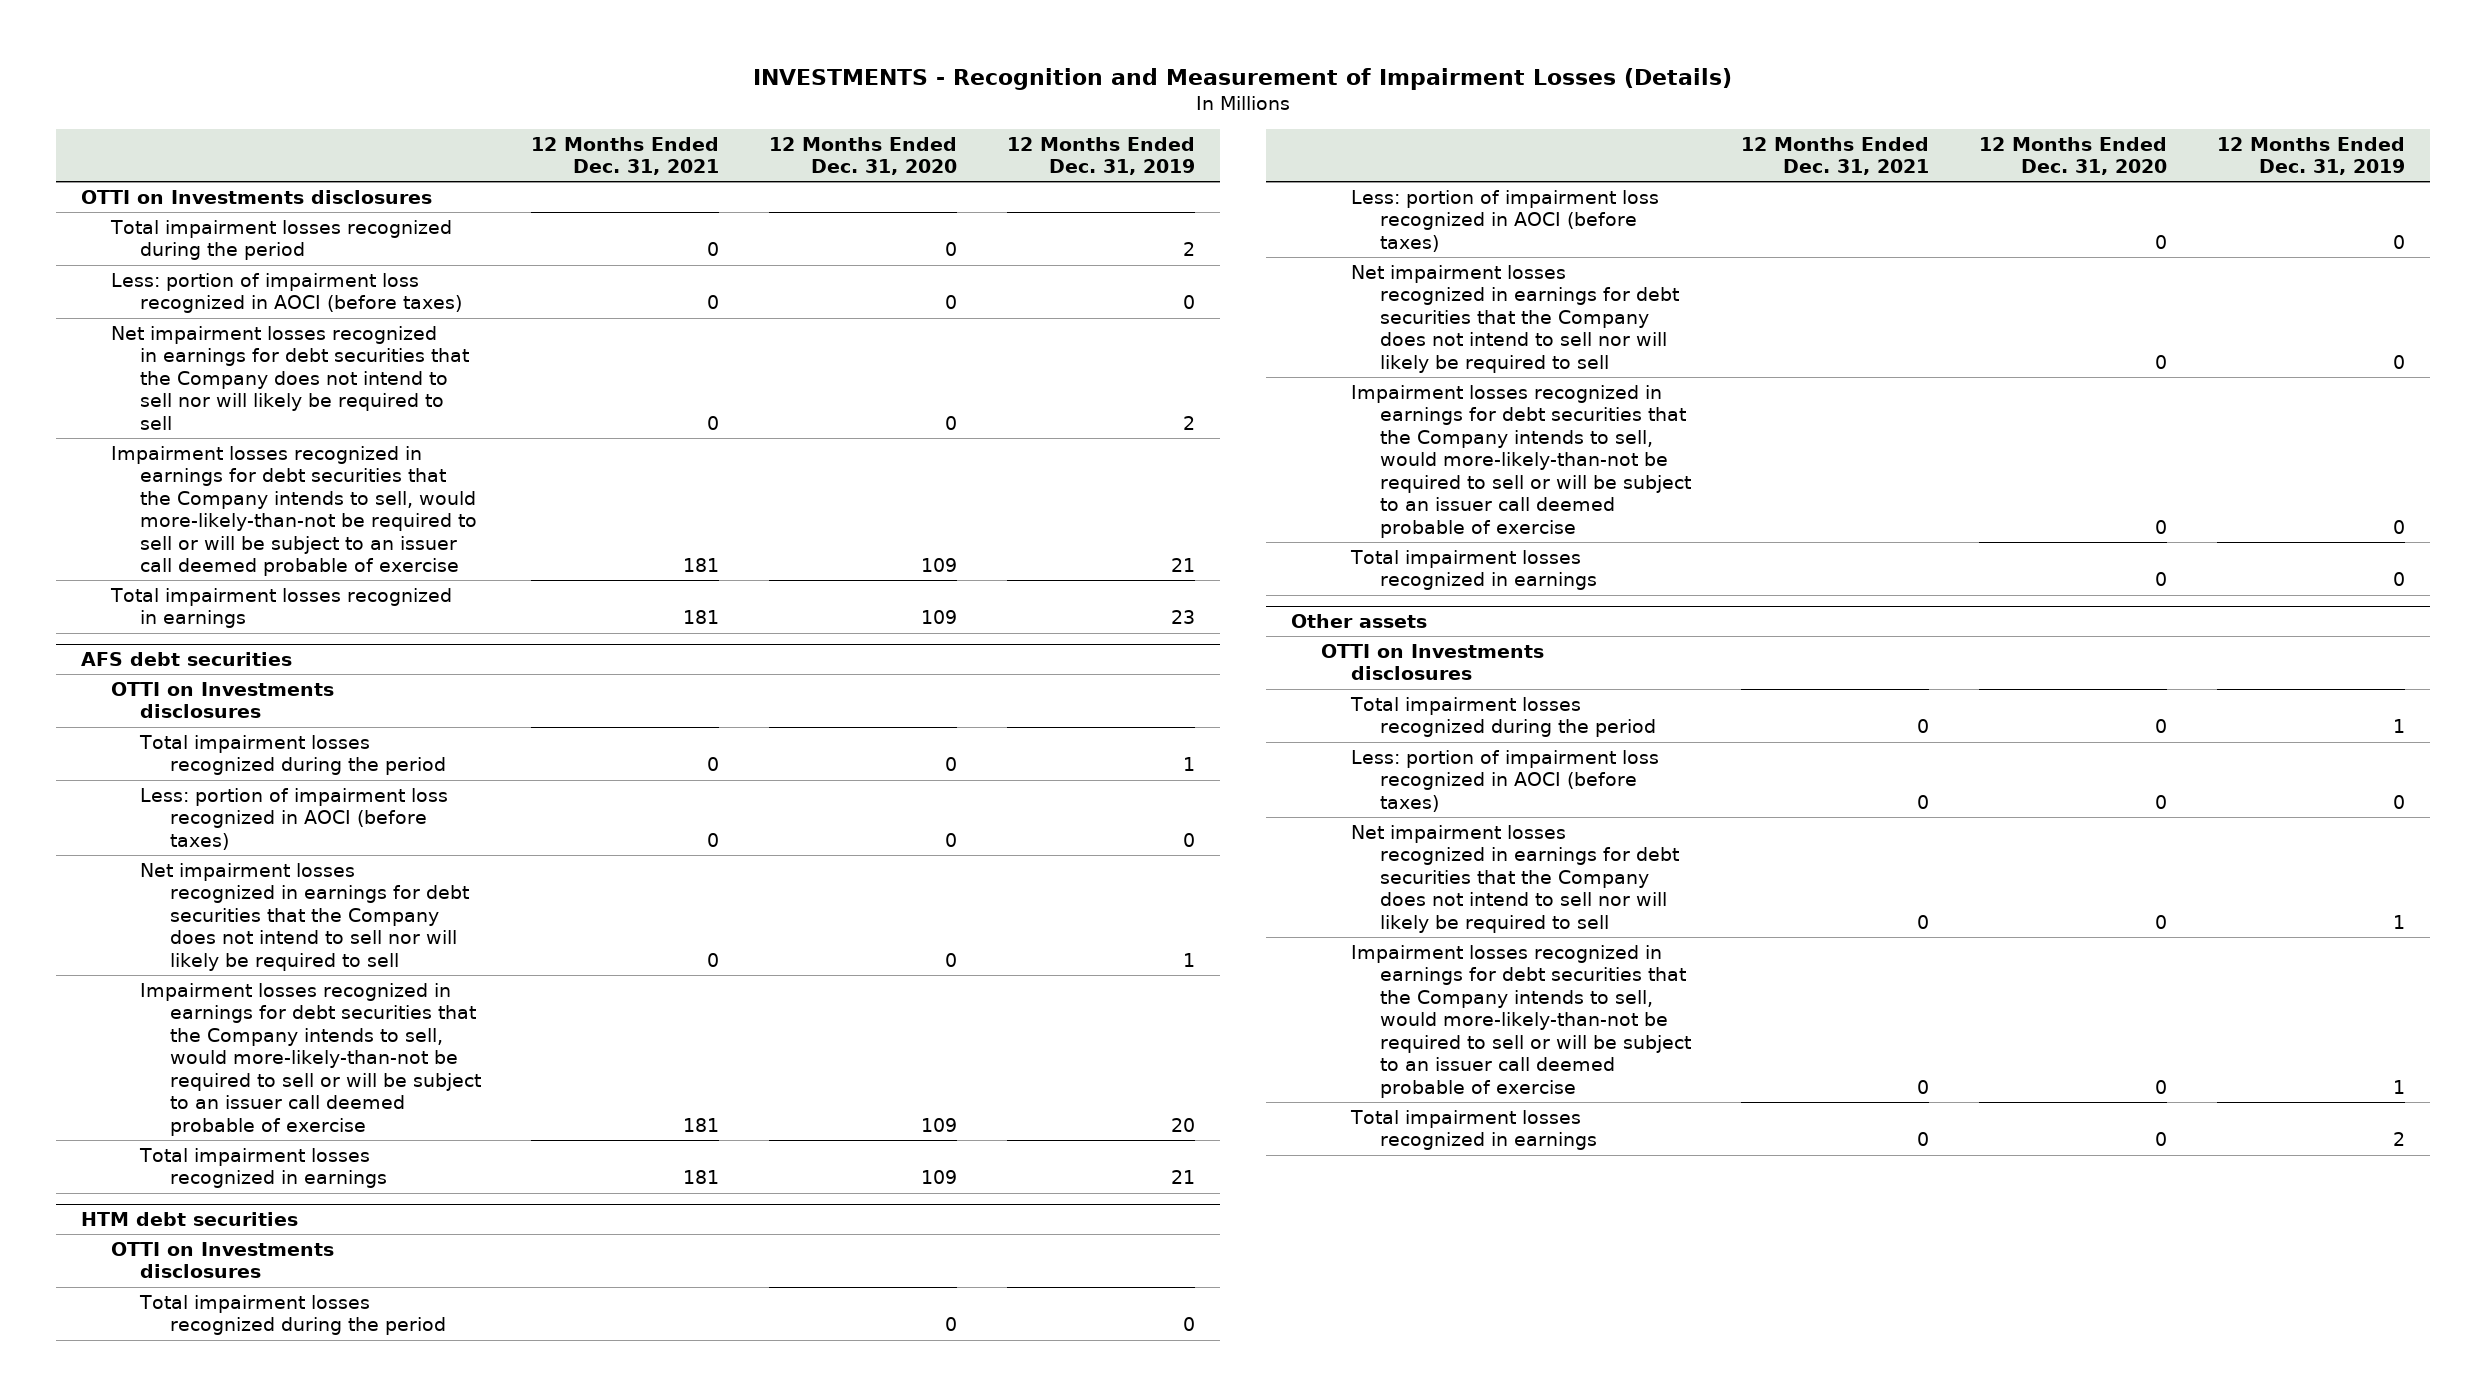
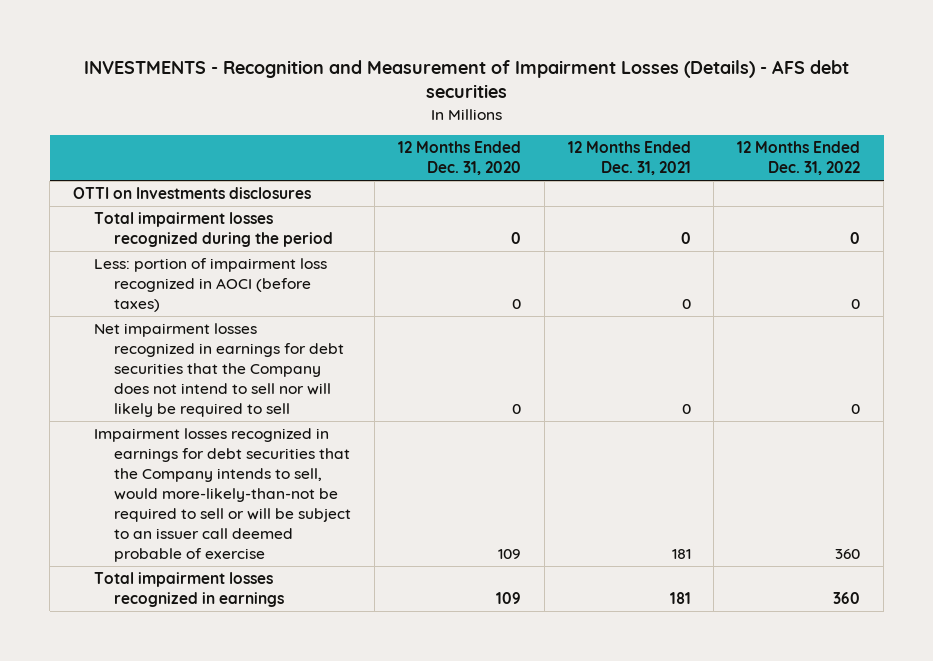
- INVESTMENTS - Recognition and Measurement of Impairment Losses (Details)
+ INVESTMENTS - Recognition and Measurement of Impairment Losses (Details) - AFS debt securities
- | 12 Months Ended Dec. 31, 2021 | 12 Months Ended Dec. 31, 2020 | 12 Months Ended Dec. 31, 2019
+ | 12 Months Ended Dec. 31, 2020 | 12 Months Ended Dec. 31, 2021 | 12 Months Ended Dec. 31, 2022
- AFS debt securities
- OTTI on Investments disclosures
- Total impairment losses recognized during the period | 0 | 0 | 1
- Less: portion of impairment loss recognized in AOCI (before taxes) | 0 | 0 | 0
- Net impairment losses recognized in earnings for debt securities that the Company does not intend to sell nor will likely be required to sell | 0 | 0 | 1
- Impairment losses recognized in earnings for debt securities that the Company intends to sell, would more-likely-than-not be required to sell or will be subject to an issuer call deemed probable of exercise | 181 | 109 | 20
- Total impairment losses recognized in earnings | 181 | 109 | 21
- HTM debt securities
- OTTI on Investments disclosures
- Total impairment losses recognized during the period | | 0 | 0
- Less: portion of impairment loss recognized in AOCI (before taxes) | | 0 | 0
- Net impairment losses recognized in earnings for debt securities that the Company does not intend to sell nor will likely be required to sell | | 0 | 0
- Impairment losses recognized in earnings for debt securities that the Company intends to sell, would more-likely-than-not be required to sell or will be subject to an issuer call deemed probable of exercise | | 0 | 0
- Total impairment losses recognized in earnings | | 0 | 0
- Other assets
- OTTI on Investments disclosures
- Total impairment losses recognized during the period | 0 | 0 | 1
- Less: portion of impairment loss recognized in AOCI (before taxes) | 0 | 0 | 0
- Net impairment losses recognized in earnings for debt securities that the Company does not intend to sell nor will likely be required to sell | 0 | 0 | 1
- Impairment losses recognized in earnings for debt securities that the Company intends to sell, would more-likely-than-not be required to sell or will be subject to an issuer call deemed probable of exercise | 0 | 0 | 1
- Total impairment losses recognized in earnings | 0 | 0 | 2

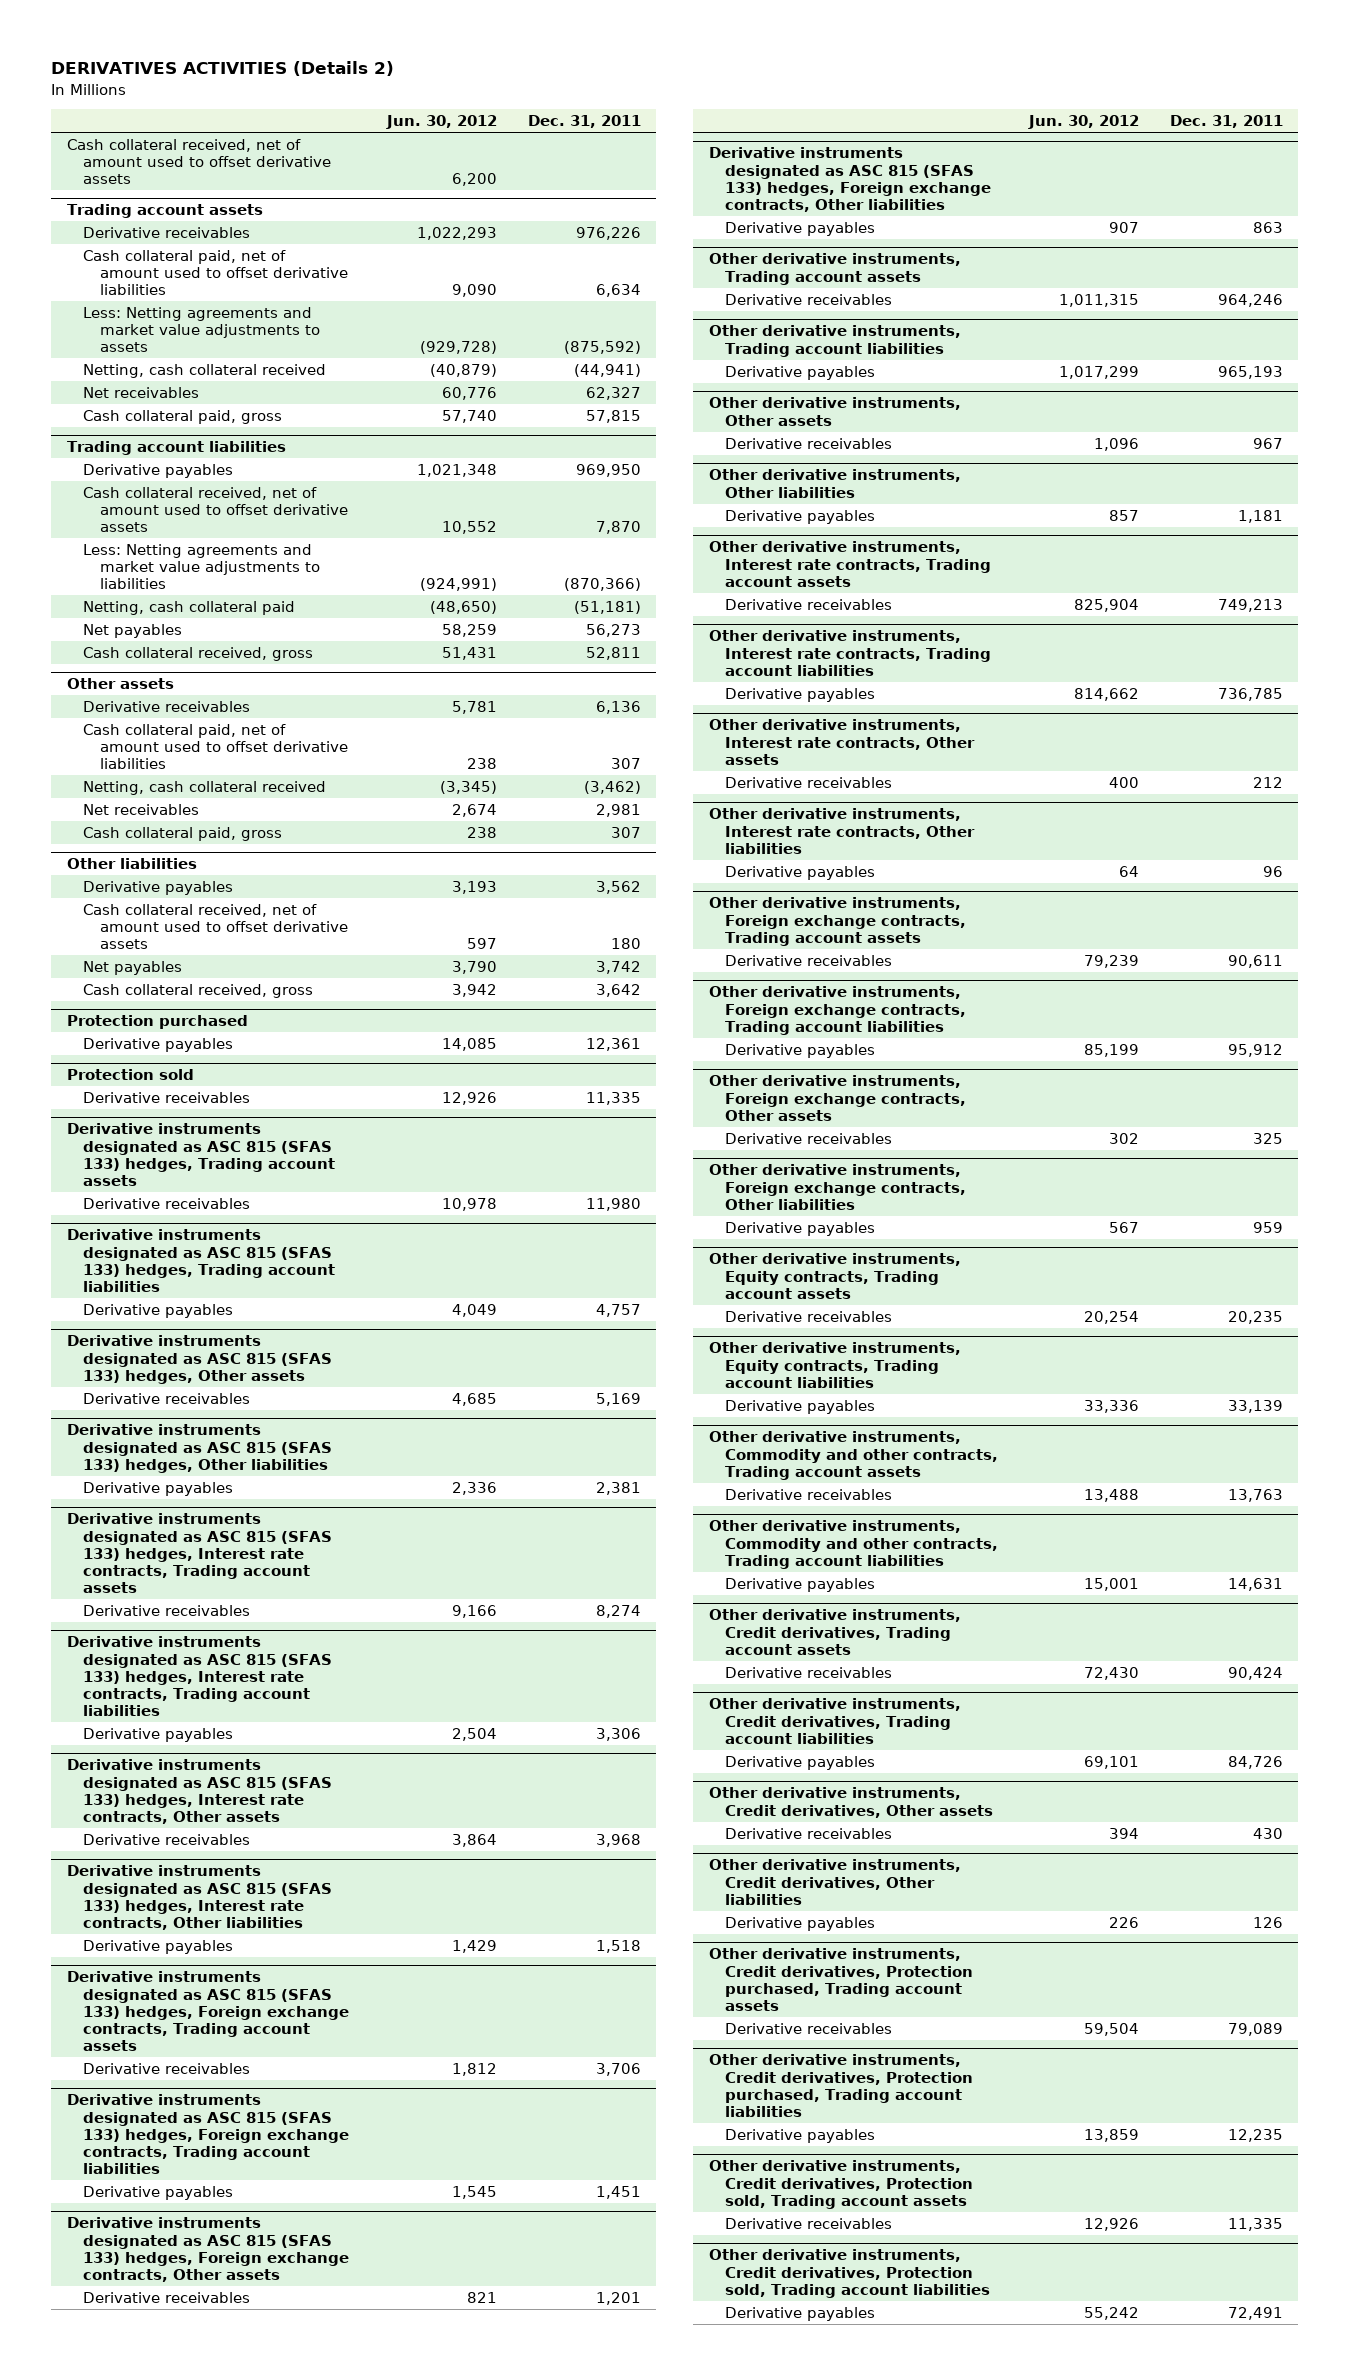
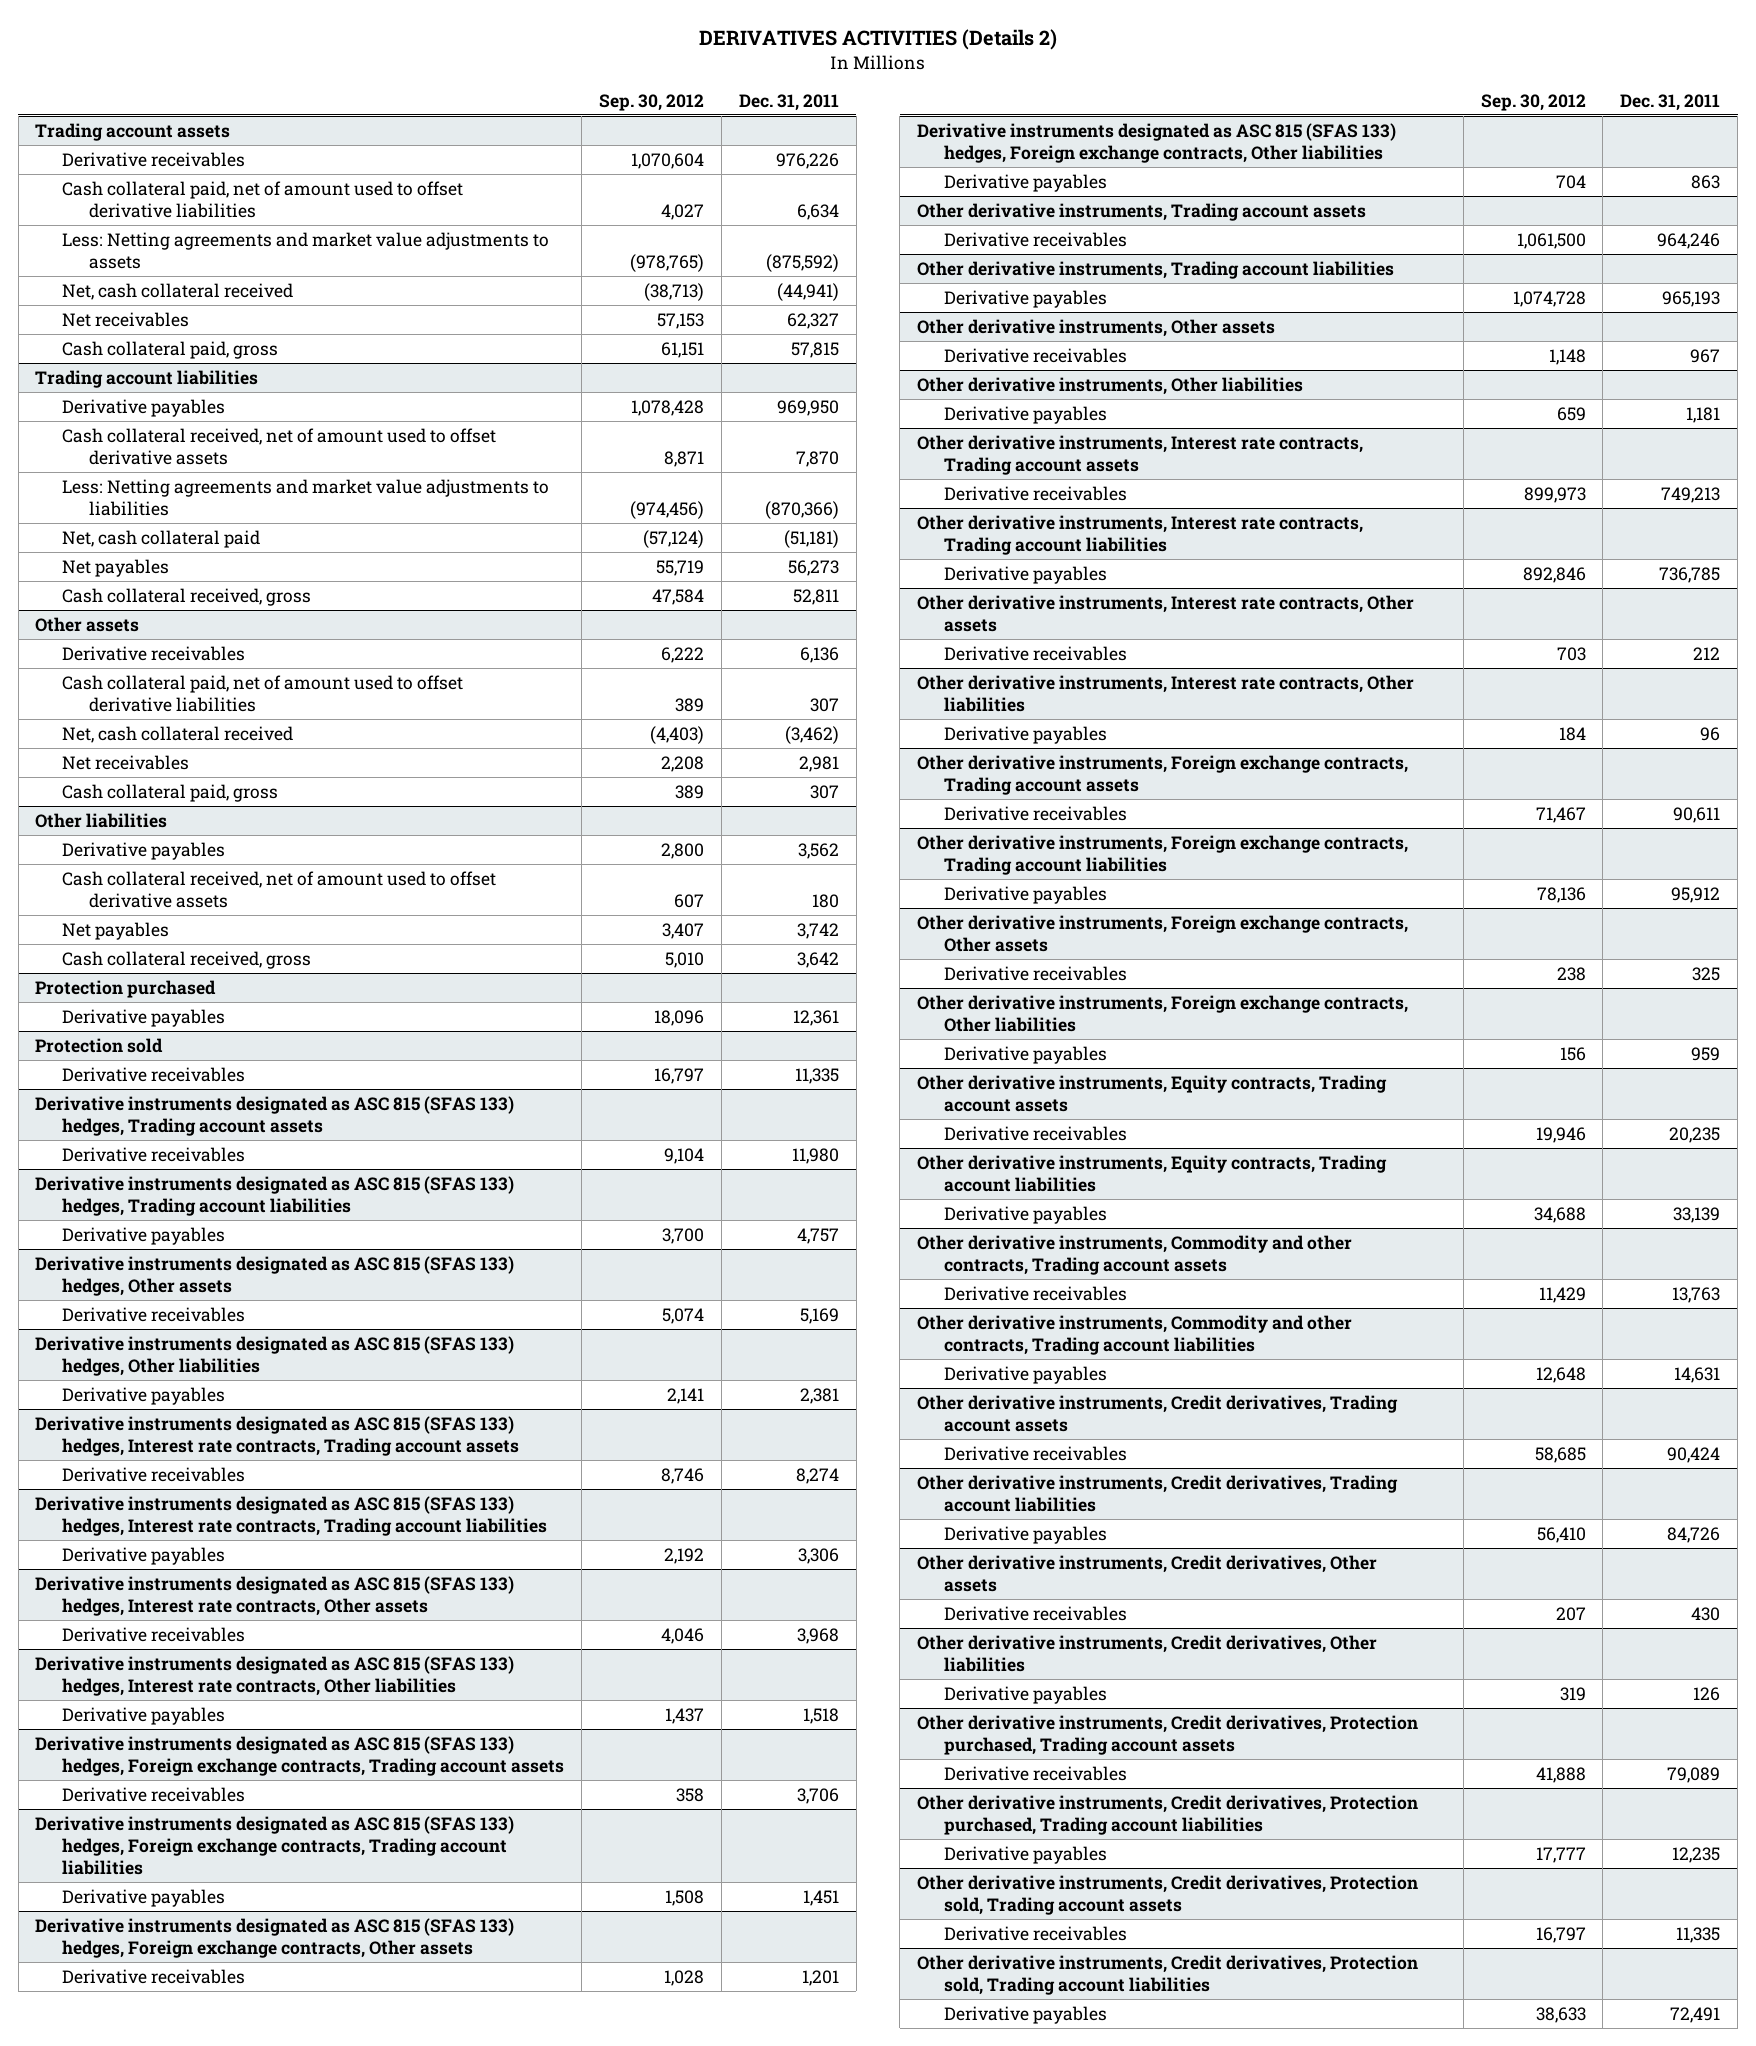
- | Jun. 30, 2012 | Dec. 31, 2011
+ | Sep. 30, 2012 | Dec. 31, 2011
- Cash collateral received, net of amount used to offset derivative assets | 6,200 |
@ Trading account assets
- Netting, cash collateral received | (40,879) | (44,941)
+ Net, cash collateral received | (38,713) | (44,941)
@ Trading account liabilities
- Netting, cash collateral paid | (48,650) | (51,181)
+ Net, cash collateral paid | (57,124) | (51,181)
@ Other assets
- Netting, cash collateral received | (3,345) | (3,462)
+ Net, cash collateral received | (4,403) | (3,462)

